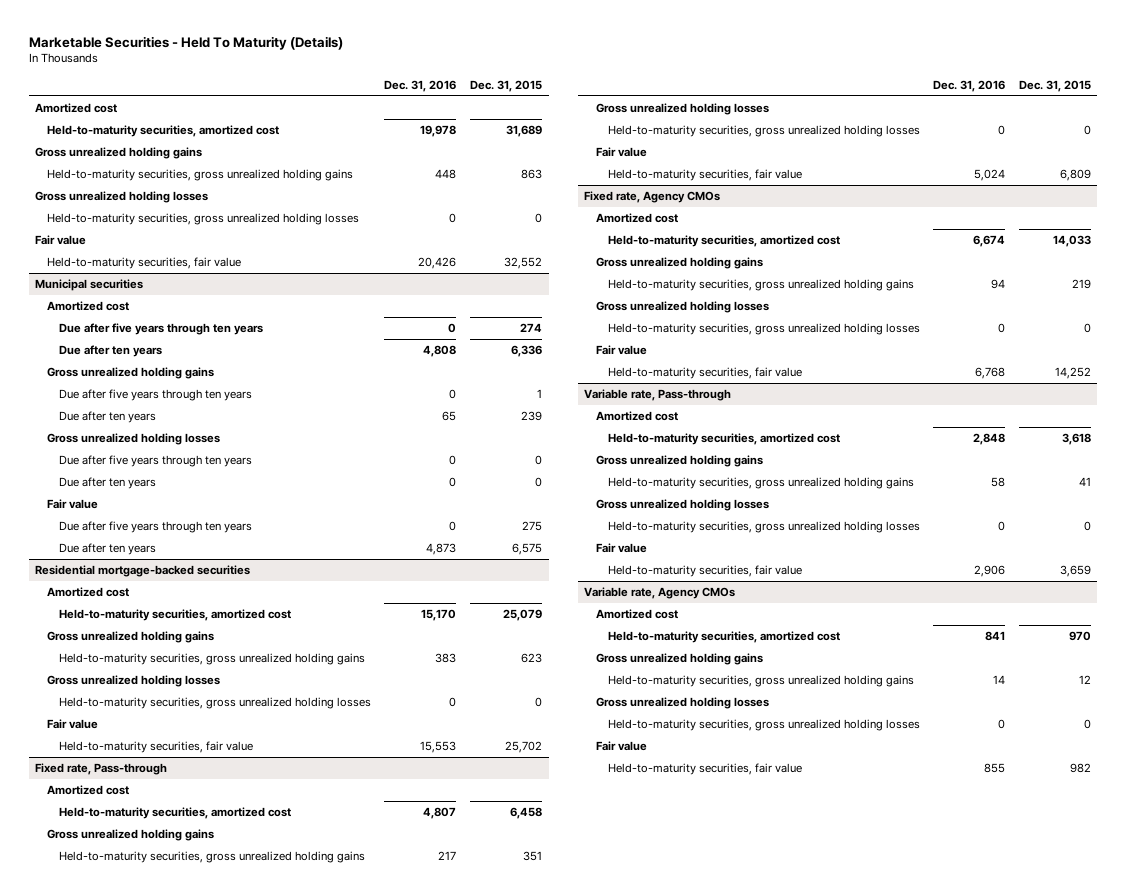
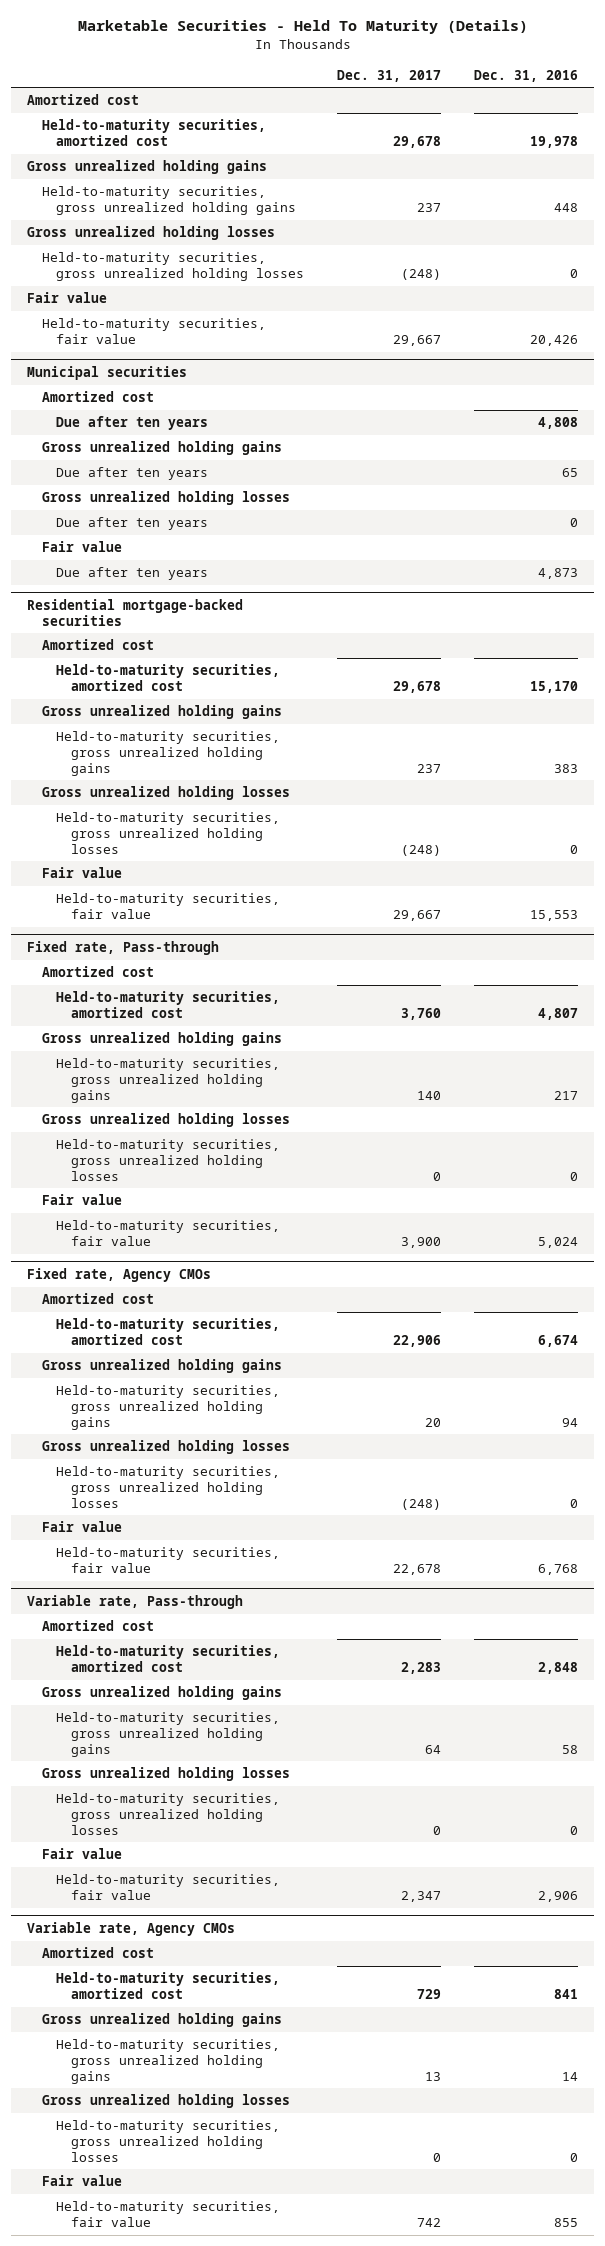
- | Dec. 31, 2016 | Dec. 31, 2015
+ | Dec. 31, 2017 | Dec. 31, 2016
@ Municipal securities
- Due after five years through ten years | 0 | 274
- Due after five years through ten years | 0 | 1
- Due after five years through ten years | 0 | 0
- Due after five years through ten years | 0 | 275

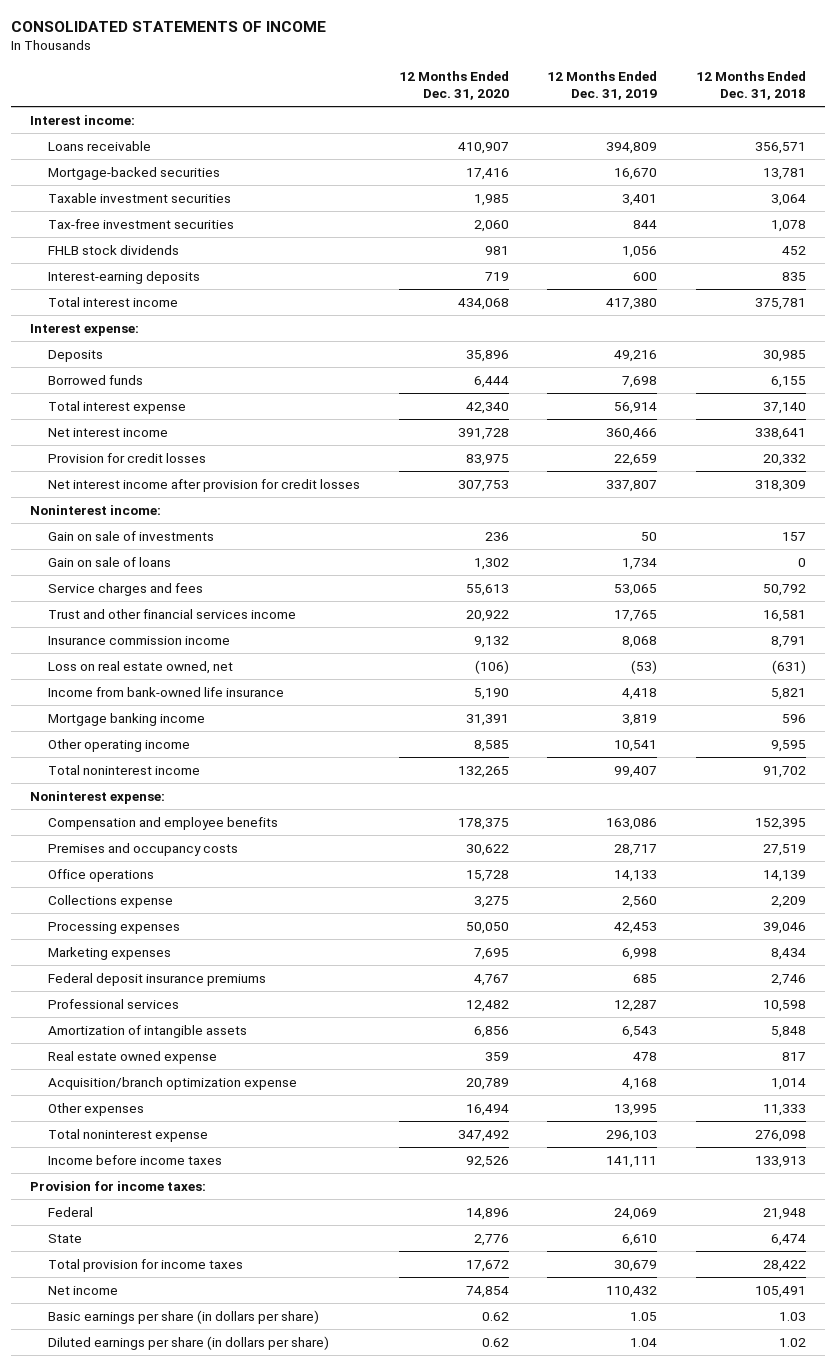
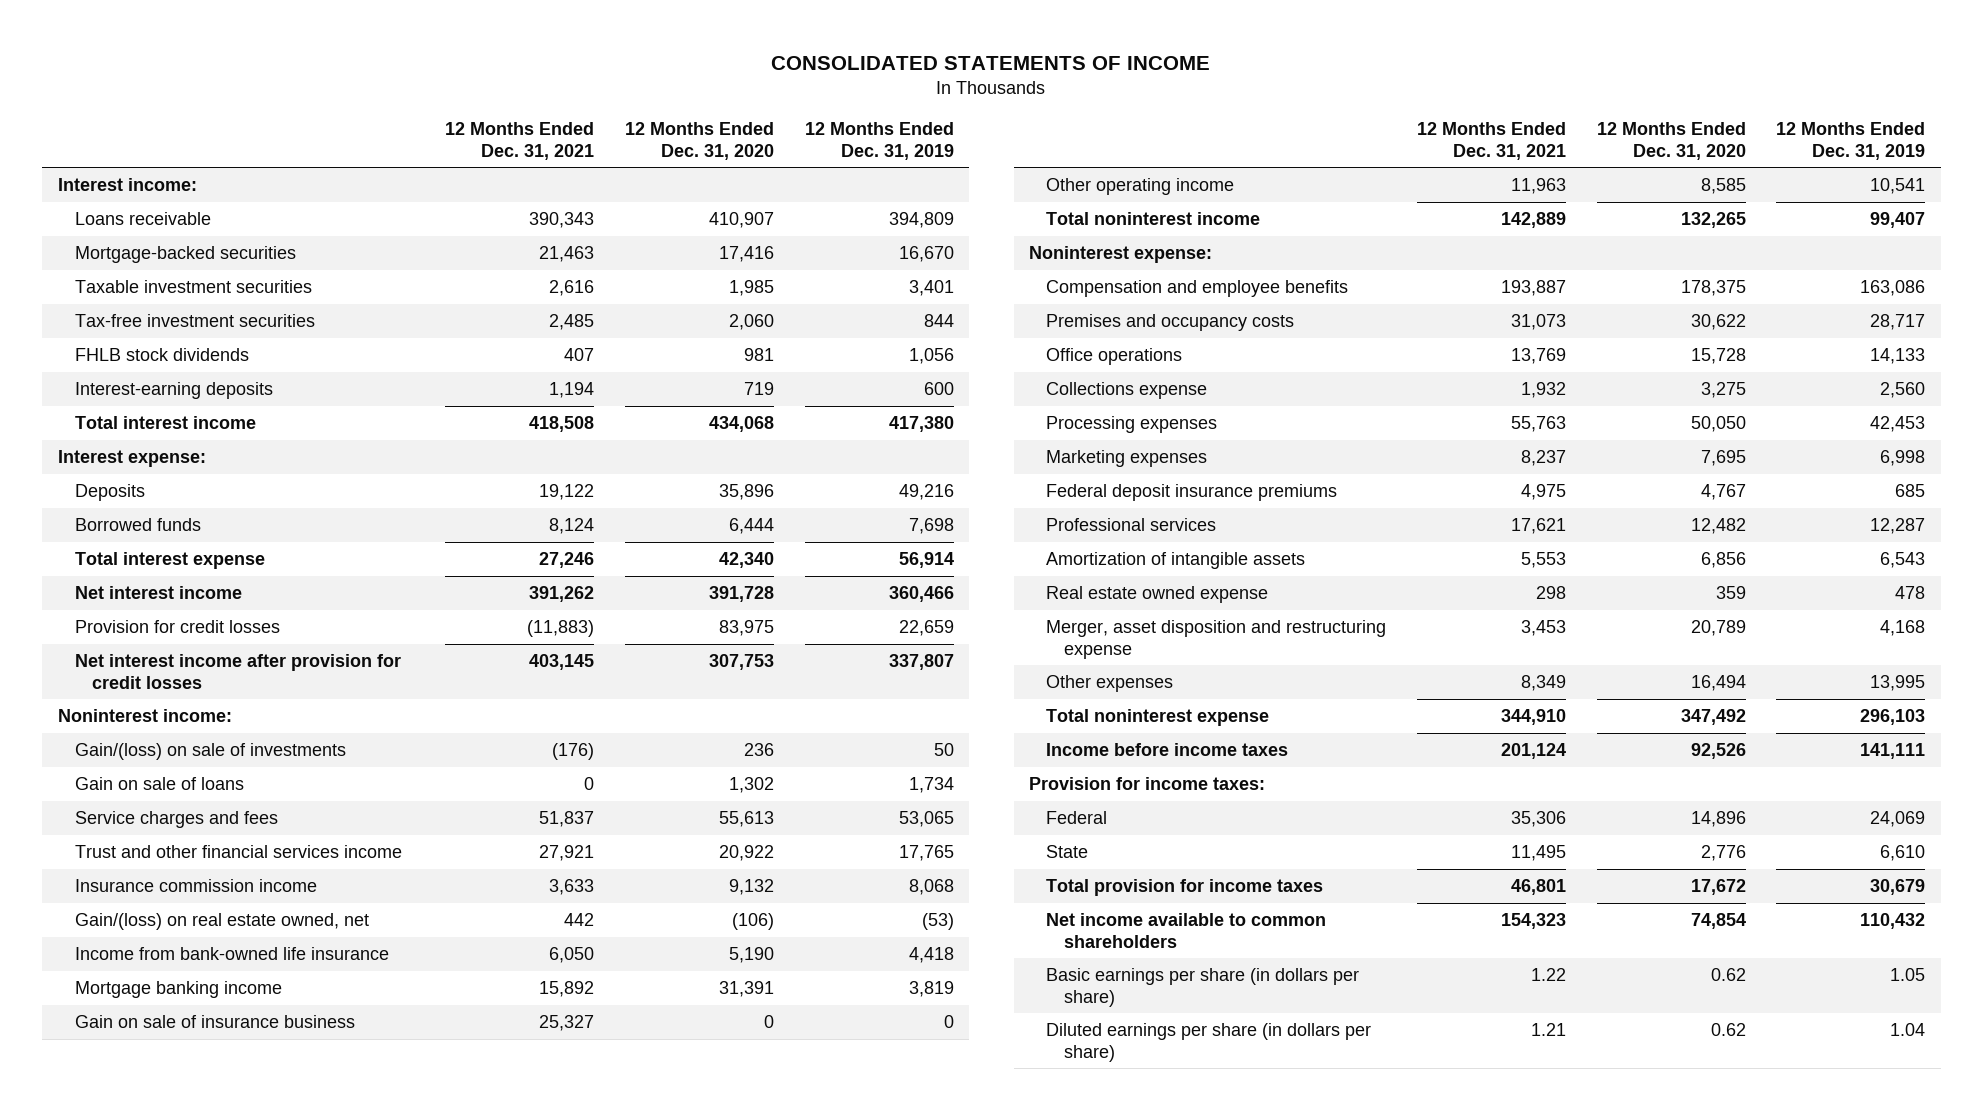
- | 12 Months Ended Dec. 31, 2020 | 12 Months Ended Dec. 31, 2019 | 12 Months Ended Dec. 31, 2018
+ | 12 Months Ended Dec. 31, 2021 | 12 Months Ended Dec. 31, 2020 | 12 Months Ended Dec. 31, 2019
- Gain on sale of investments | 236 | 50 | 157
+ Gain/(loss) on sale of investments | (176) | 236 | 50
- Loss on real estate owned, net | (106) | (53) | (631)
+ Gain/(loss) on real estate owned, net | 442 | (106) | (53)
+ Gain on sale of insurance business | 25,327 | 0 | 0
- Acquisition/branch optimization expense | 20,789 | 4,168 | 1,014
+ Merger, asset disposition and restructuring expense | 3,453 | 20,789 | 4,168
- Net income | 74,854 | 110,432 | 105,491
+ Net income available to common shareholders | 154,323 | 74,854 | 110,432

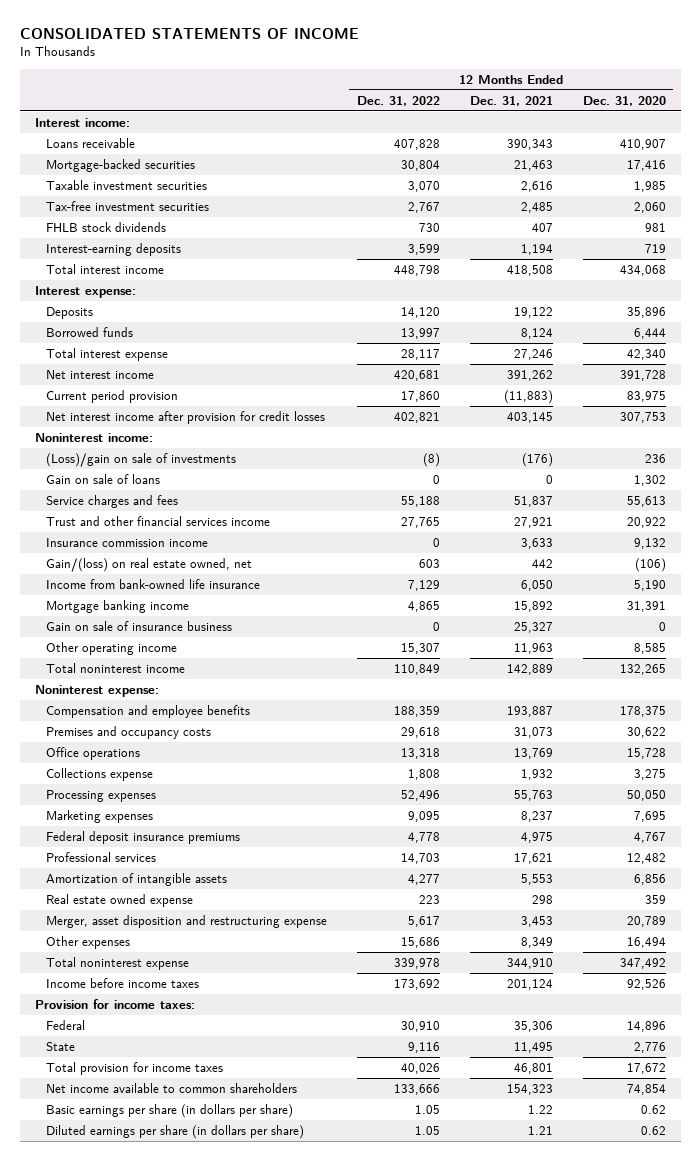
- | 12 Months Ended Dec. 31, 2021 | 12 Months Ended Dec. 31, 2020 | 12 Months Ended Dec. 31, 2019
+ | 12 Months Ended Dec. 31, 2022 | 12 Months Ended Dec. 31, 2021 | 12 Months Ended Dec. 31, 2020
- Provision for credit losses | (11,883) | 83,975 | 22,659
+ Current period provision | 17,860 | (11,883) | 83,975
- Gain/(loss) on sale of investments | (176) | 236 | 50
+ (Loss)/gain on sale of investments | (8) | (176) | 236

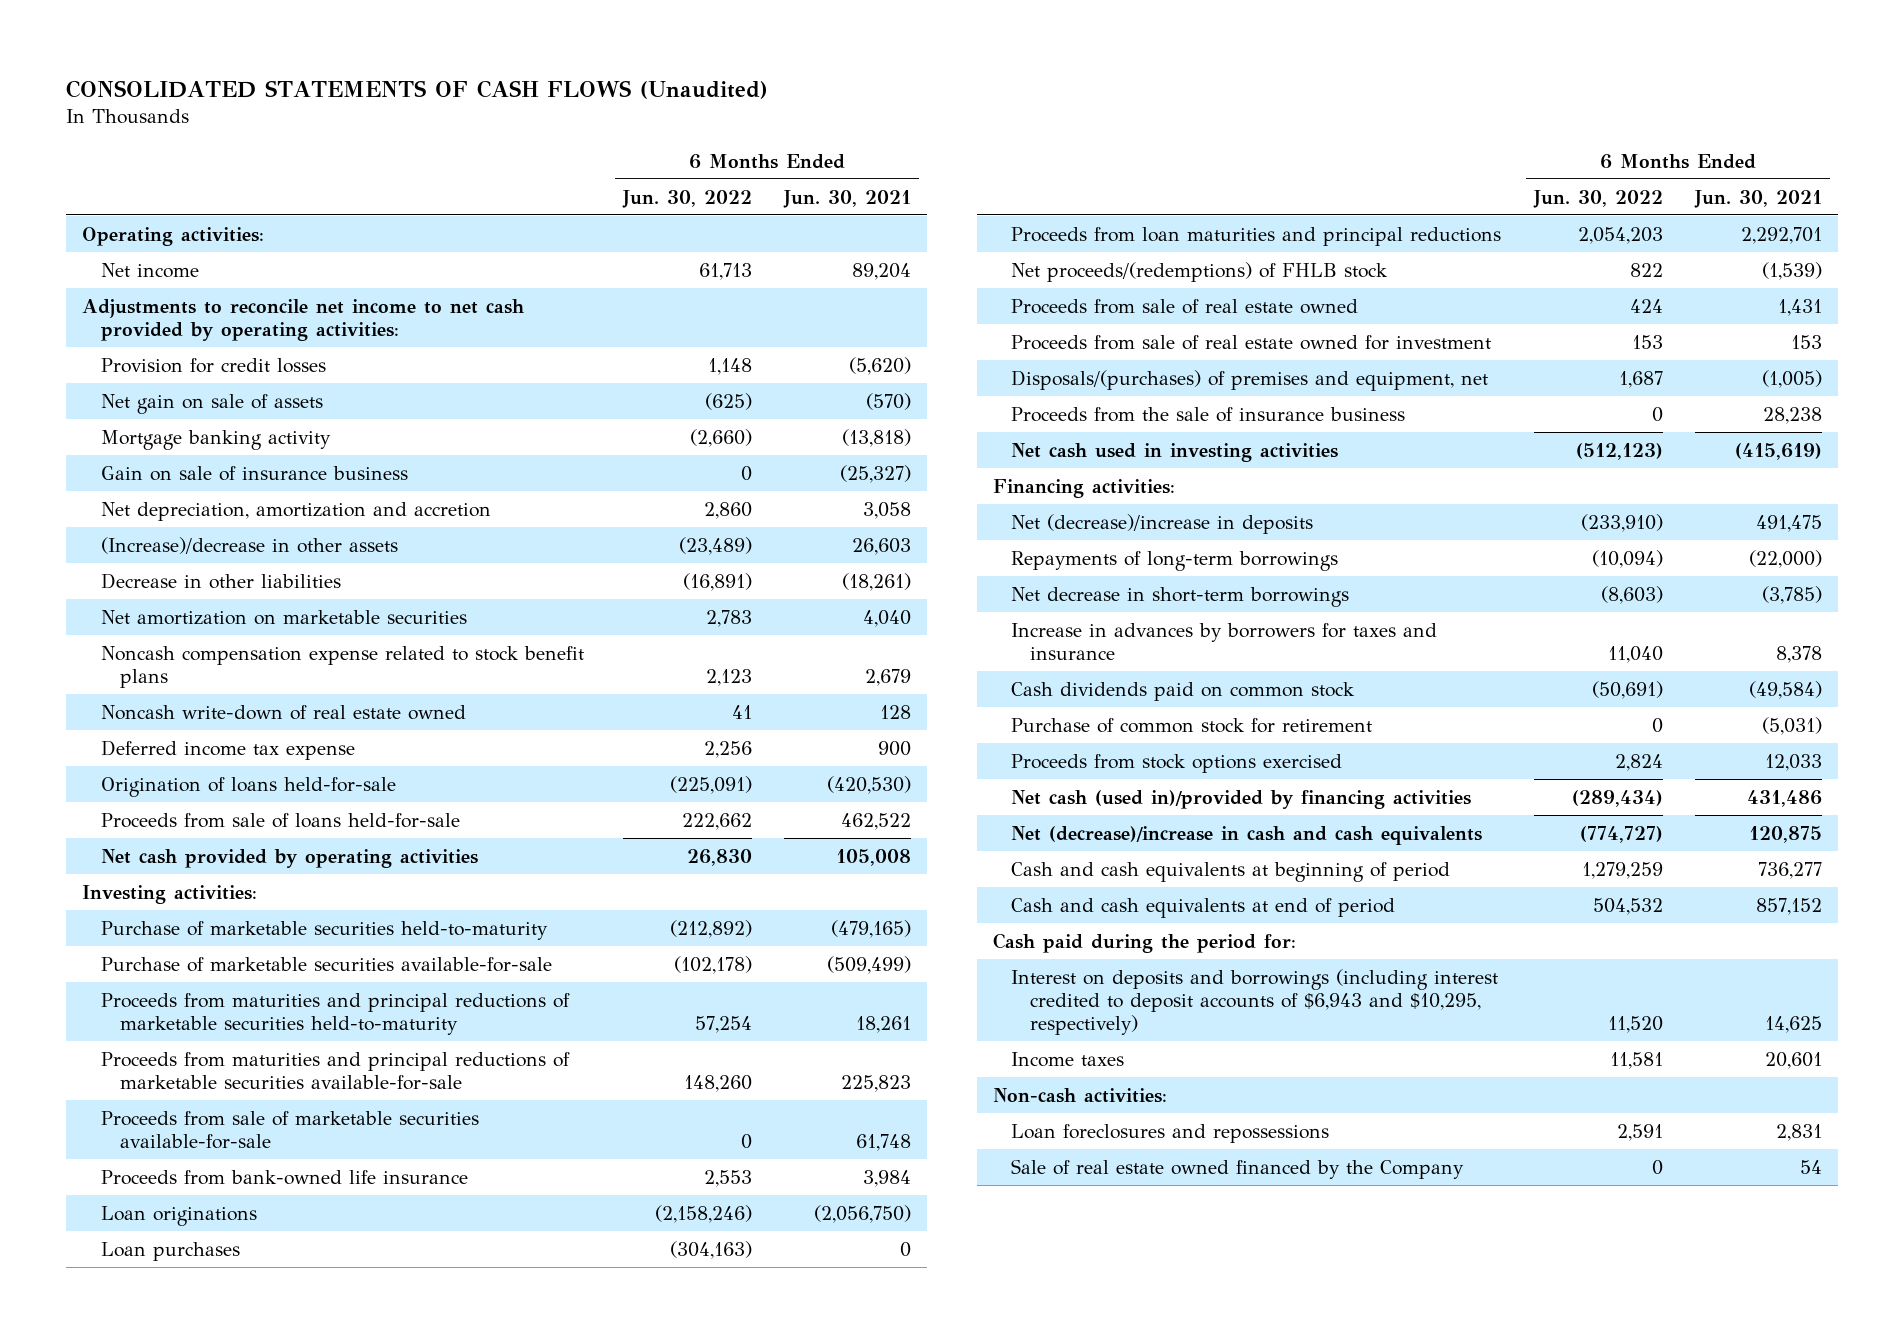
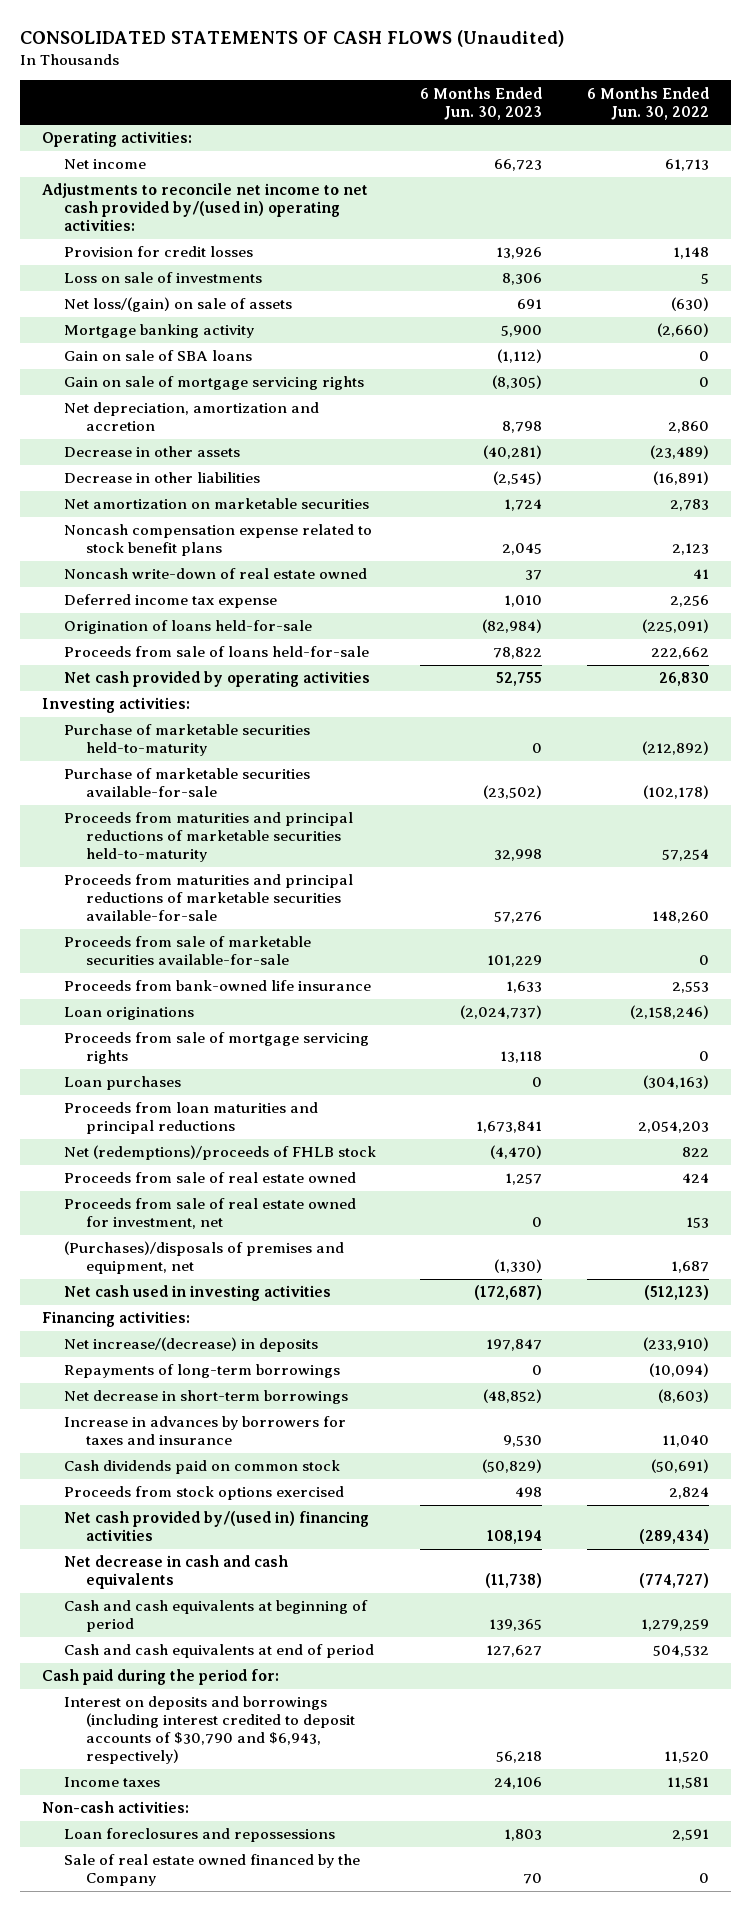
- | 6 Months Ended Jun. 30, 2022 | 6 Months Ended Jun. 30, 2021
+ | 6 Months Ended Jun. 30, 2023 | 6 Months Ended Jun. 30, 2022
- Adjustments to reconcile net income to net cash provided by operating activities:
+ Adjustments to reconcile net income to net cash provided by/(used in) operating activities:
- Net gain on sale of assets | (625) | (570)
+ Loss on sale of investments | 8,306 | 5
+ Net loss/(gain) on sale of assets | 691 | (630)
- Gain on sale of insurance business | 0 | (25,327)
+ Gain on sale of SBA loans | (1,112) | 0
+ Gain on sale of mortgage servicing rights | (8,305) | 0
- (Increase)/decrease in other assets | (23,489) | 26,603
+ Decrease in other assets | (40,281) | (23,489)
+ Proceeds from sale of mortgage servicing rights | 13,118 | 0
- Net proceeds/(redemptions) of FHLB stock | 822 | (1,539)
+ Net (redemptions)/proceeds of FHLB stock | (4,470) | 822
- Proceeds from sale of real estate owned for investment | 153 | 153
- Disposals/(purchases) of premises and equipment, net | 1,687 | (1,005)
- Proceeds from the sale of insurance business | 0 | 28,238
+ Proceeds from sale of real estate owned for investment, net | 0 | 153
+ (Purchases)/disposals of premises and equipment, net | (1,330) | 1,687
- Net (decrease)/increase in deposits | (233,910) | 491,475
+ Net increase/(decrease) in deposits | 197,847 | (233,910)
- Purchase of common stock for retirement | 0 | (5,031)
- Net cash (used in)/provided by financing activities | (289,434) | 431,486
- Net (decrease)/increase in cash and cash equivalents | (774,727) | 120,875
+ Net cash provided by/(used in) financing activities | 108,194 | (289,434)
+ Net decrease in cash and cash equivalents | (11,738) | (774,727)
- Interest on deposits and borrowings (including interest credited to deposit accounts of $6,943 and $10,295, respectively) | 11,520 | 14,625
+ Interest on deposits and borrowings (including interest credited to deposit accounts of $30,790 and $6,943, respectively) | 56,218 | 11,520

